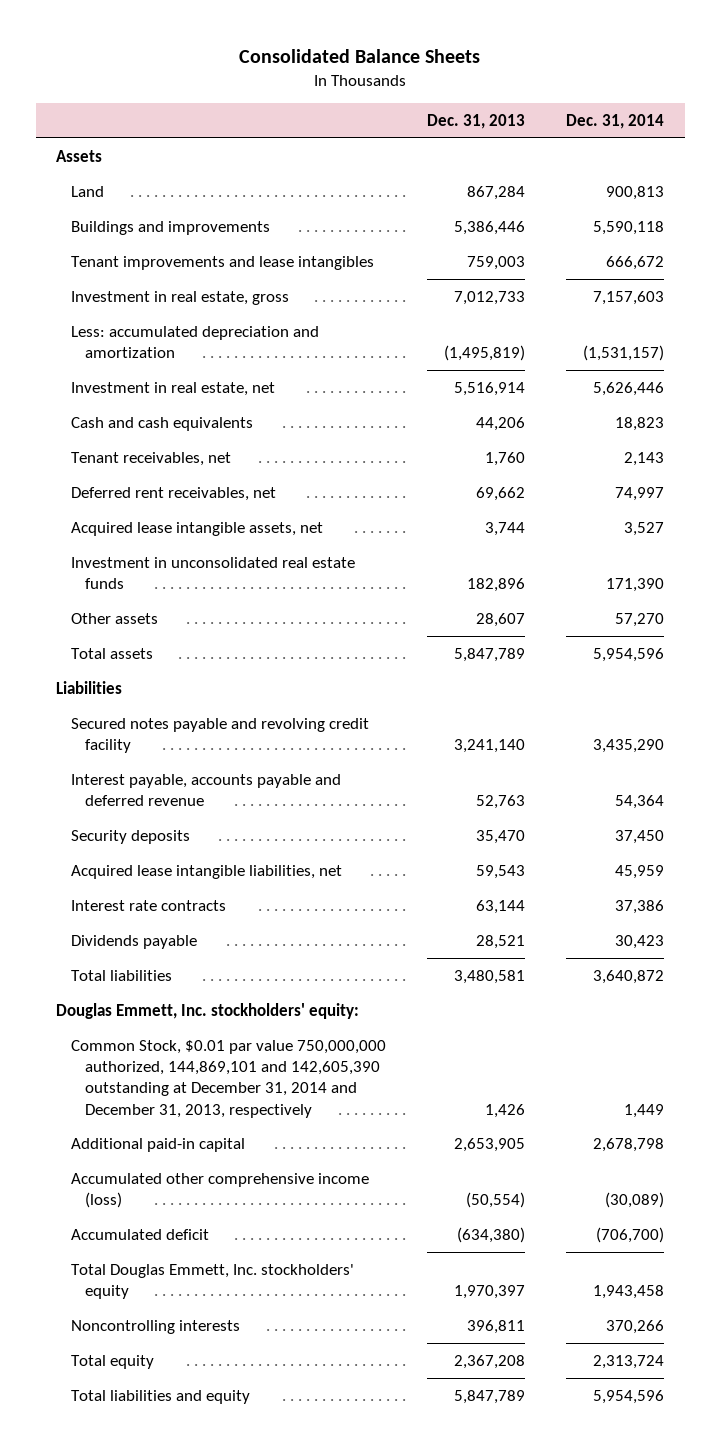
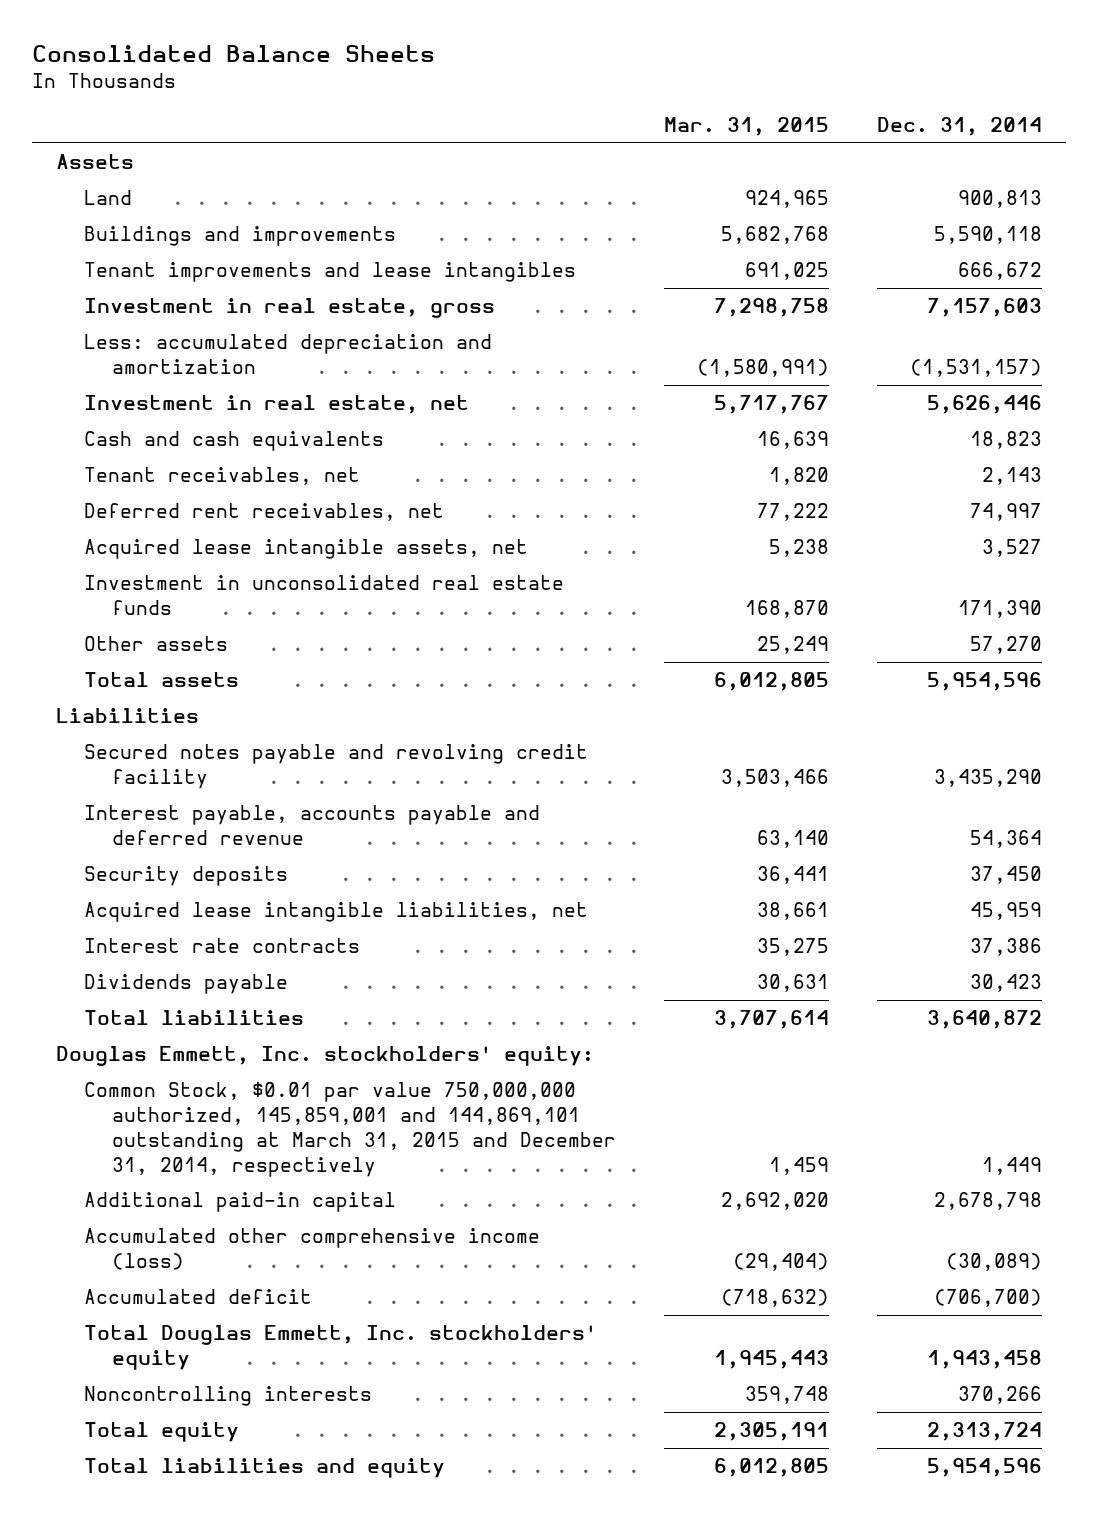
- | Dec. 31, 2013 | Dec. 31, 2014
+ | Mar. 31, 2015 | Dec. 31, 2014
- Common Stock, $0.01 par value 750,000,000 authorized, 144,869,101 and 142,605,390 outstanding at December 31, 2014 and December 31, 2013, respectively | 1,426 | 1,449
+ Common Stock, $0.01 par value 750,000,000 authorized, 145,859,001 and 144,869,101 outstanding at March 31, 2015 and December 31, 2014, respectively | 1,459 | 1,449

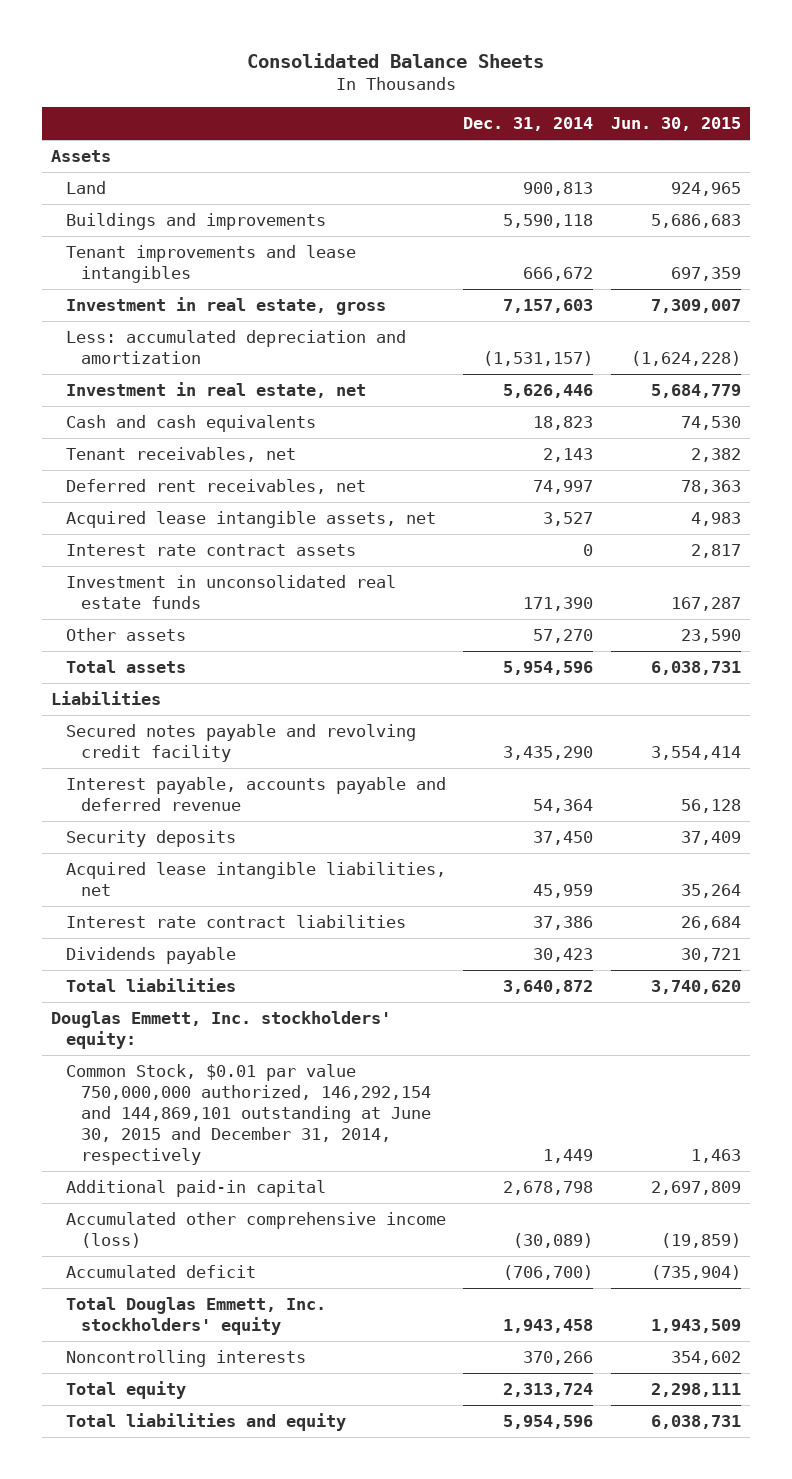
- | Mar. 31, 2015 | Dec. 31, 2014
+ | Dec. 31, 2014 | Jun. 30, 2015
+ Interest rate contract assets | 0 | 2,817
- Interest rate contracts | 35,275 | 37,386
+ Interest rate contract liabilities | 37,386 | 26,684
- Common Stock, $0.01 par value 750,000,000 authorized, 145,859,001 and 144,869,101 outstanding at March 31, 2015 and December 31, 2014, respectively | 1,459 | 1,449
+ Common Stock, $0.01 par value 750,000,000 authorized, 146,292,154 and 144,869,101 outstanding at June 30, 2015 and December 31, 2014, respectively | 1,449 | 1,463

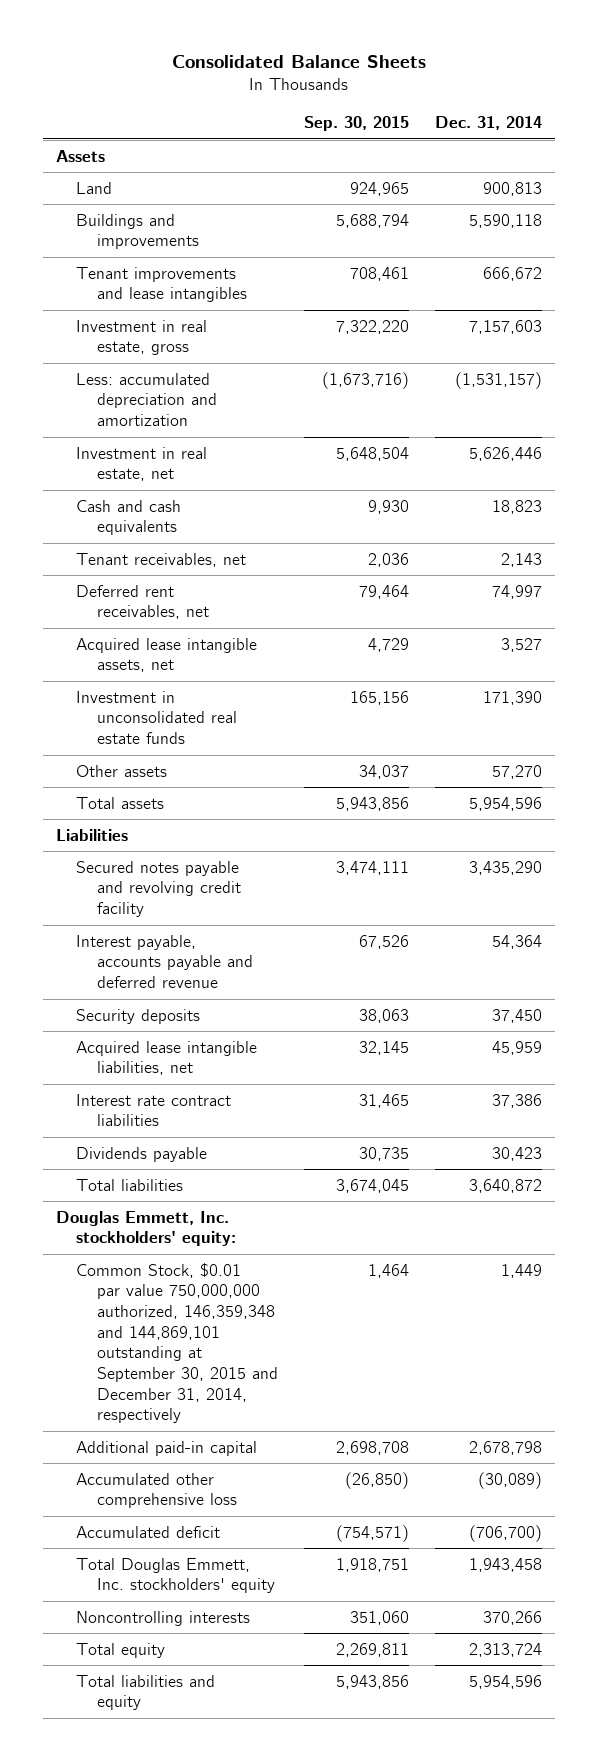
- | Dec. 31, 2014 | Jun. 30, 2015
+ | Sep. 30, 2015 | Dec. 31, 2014
- Interest rate contract assets | 0 | 2,817
- Common Stock, $0.01 par value 750,000,000 authorized, 146,292,154 and 144,869,101 outstanding at June 30, 2015 and December 31, 2014, respectively | 1,449 | 1,463
+ Common Stock, $0.01 par value 750,000,000 authorized, 146,359,348 and 144,869,101 outstanding at September 30, 2015 and December 31, 2014, respectively | 1,464 | 1,449
- Accumulated other comprehensive income (loss) | (30,089) | (19,859)
+ Accumulated other comprehensive loss | (26,850) | (30,089)

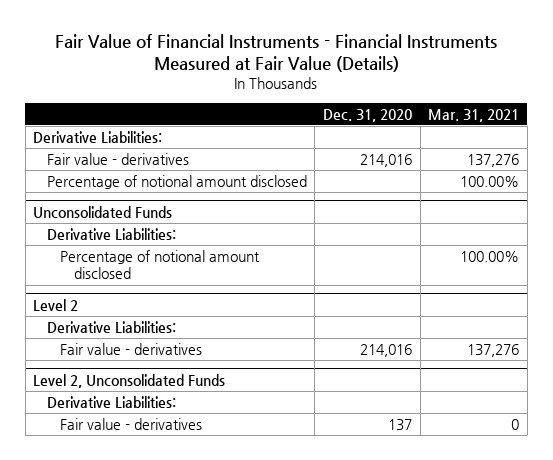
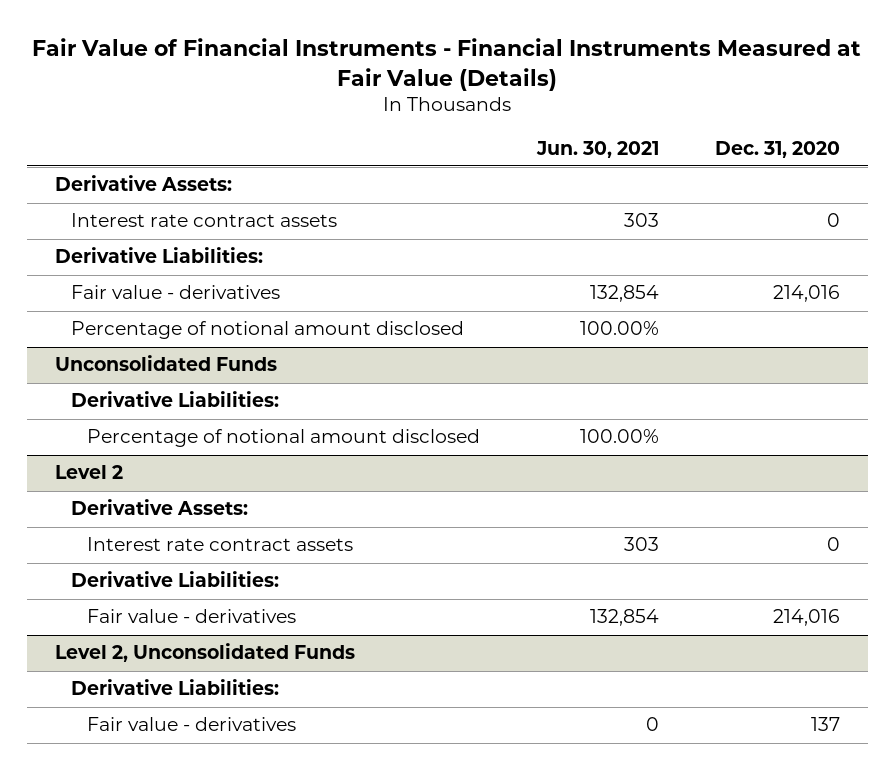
- | Dec. 31, 2020 | Mar. 31, 2021
+ | Jun. 30, 2021 | Dec. 31, 2020
+ Derivative Assets:
+ Interest rate contract assets | 303 | 0
@ Level 2
+ Derivative Assets:
+ Interest rate contract assets | 303 | 0

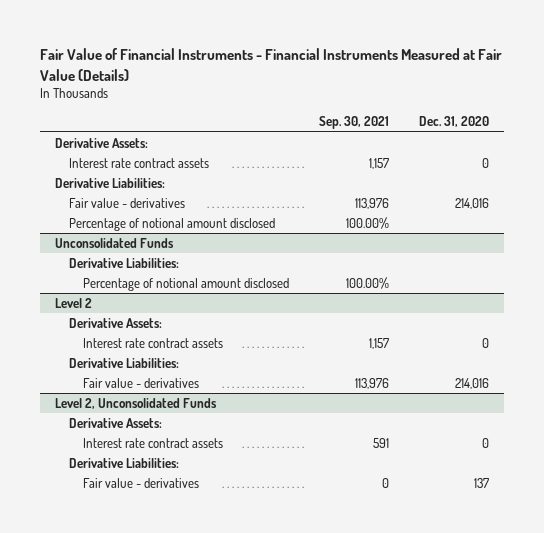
- | Jun. 30, 2021 | Dec. 31, 2020
+ | Sep. 30, 2021 | Dec. 31, 2020
@ Level 2, Unconsolidated Funds
+ Derivative Assets:
+ Interest rate contract assets | 591 | 0

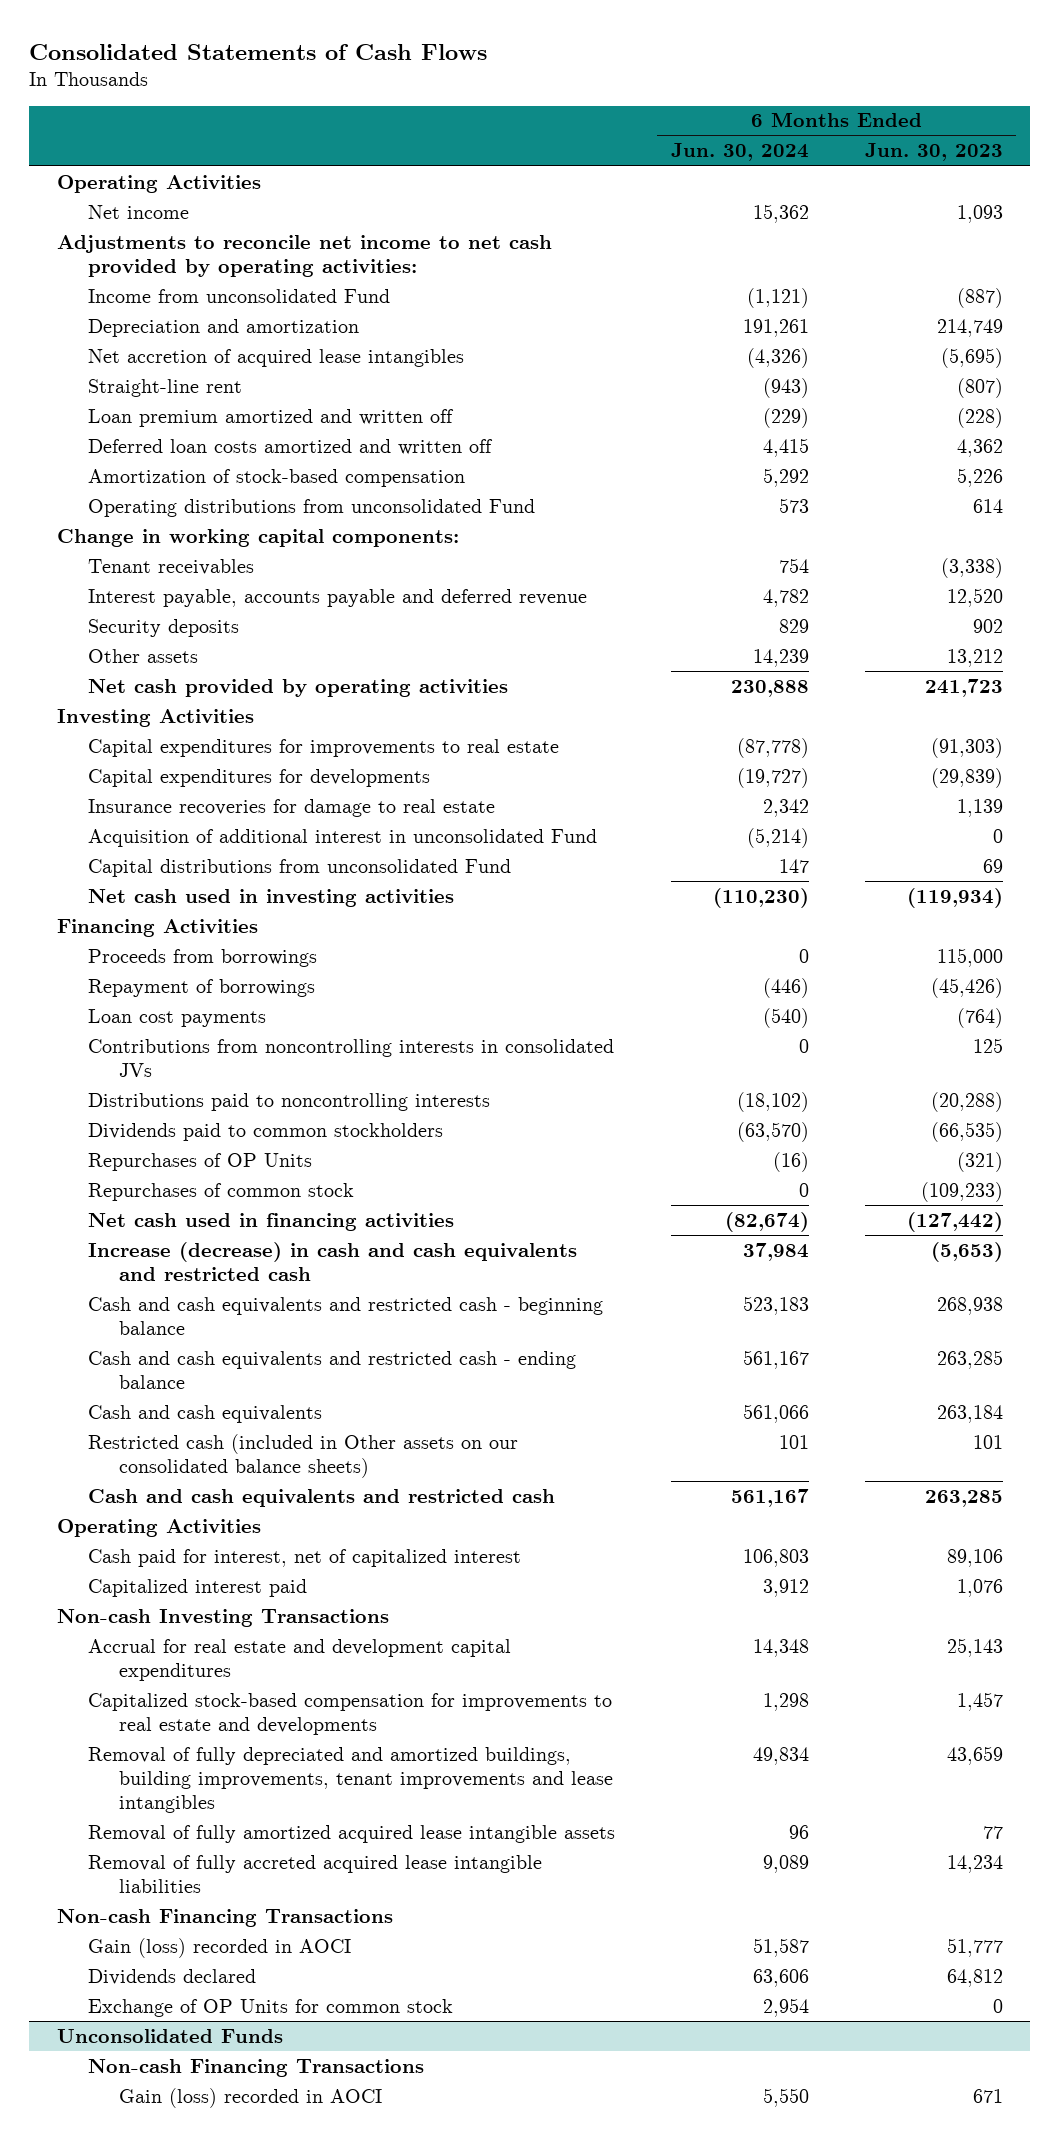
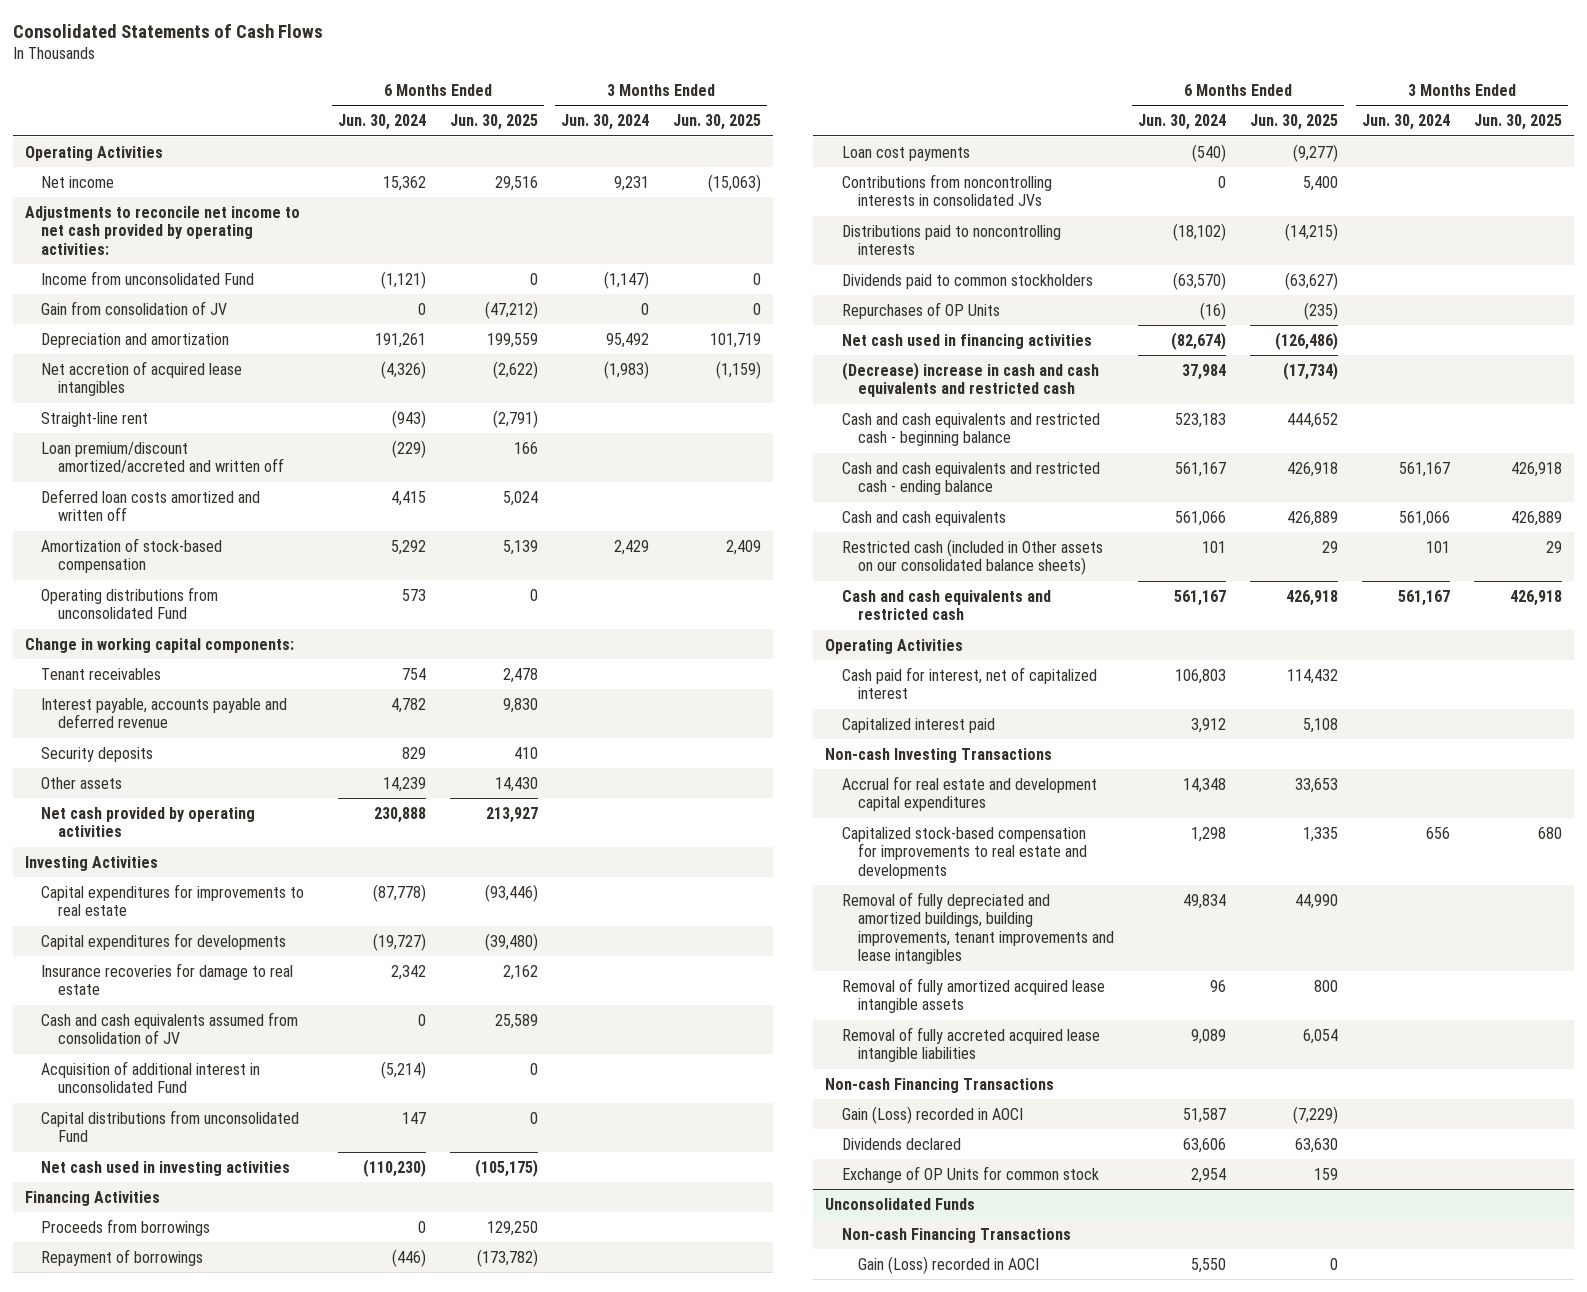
- | 6 Months Ended Jun. 30, 2024 | 6 Months Ended Jun. 30, 2023
+ | 6 Months Ended Jun. 30, 2024 | 6 Months Ended Jun. 30, 2025 | 3 Months Ended Jun. 30, 2024 | 3 Months Ended Jun. 30, 2025
+ Gain from consolidation of JV | 0 | (47,212) | 0 | 0
- Loan premium amortized and written off | (229) | (228)
+ Loan premium/discount amortized/accreted and written off | (229) | 166 | |
+ Cash and cash equivalents assumed from consolidation of JV | 0 | 25,589 | |
- Repurchases of common stock | 0 | (109,233)
- Increase (decrease) in cash and cash equivalents and restricted cash | 37,984 | (5,653)
+ (Decrease) increase in cash and cash equivalents and restricted cash | 37,984 | (17,734) | |
- Gain (loss) recorded in AOCI | 51,587 | 51,777
+ Gain (Loss) recorded in AOCI | 51,587 | (7,229) | |
@ Unconsolidated Funds
- Gain (loss) recorded in AOCI | 5,550 | 671
+ Gain (Loss) recorded in AOCI | 5,550 | 0 | |

